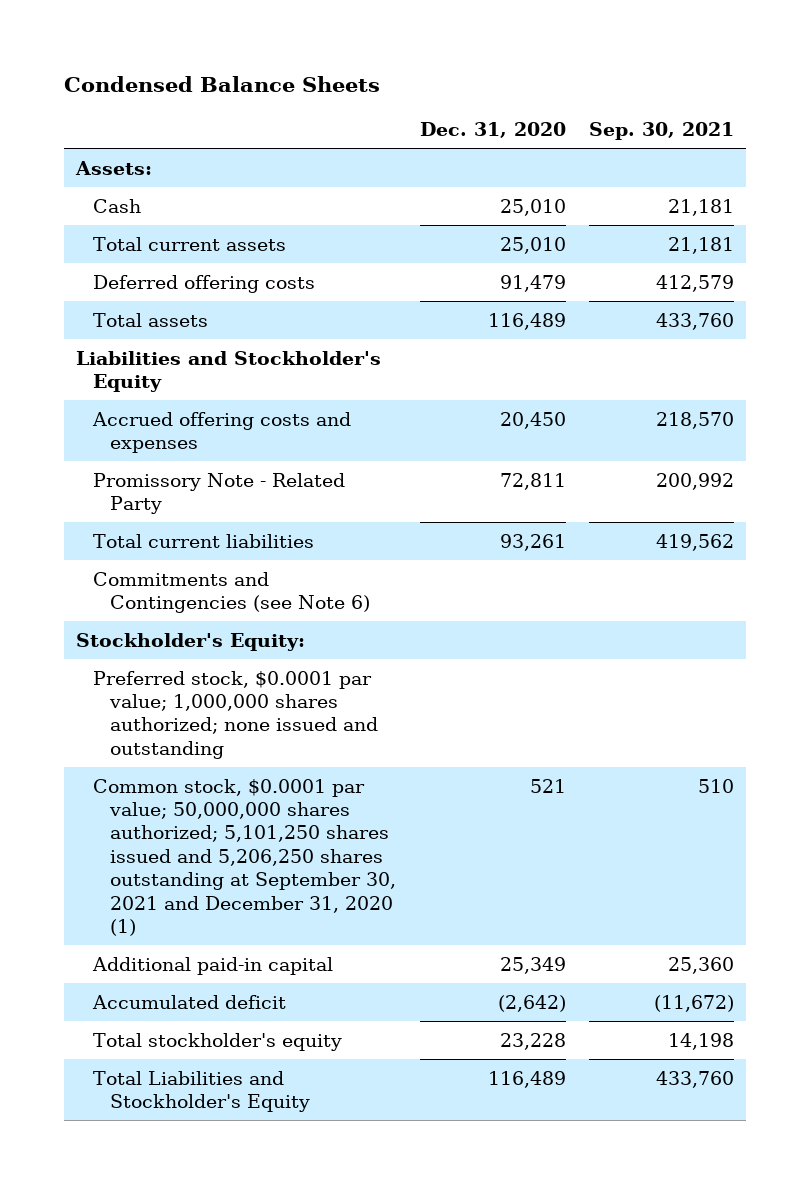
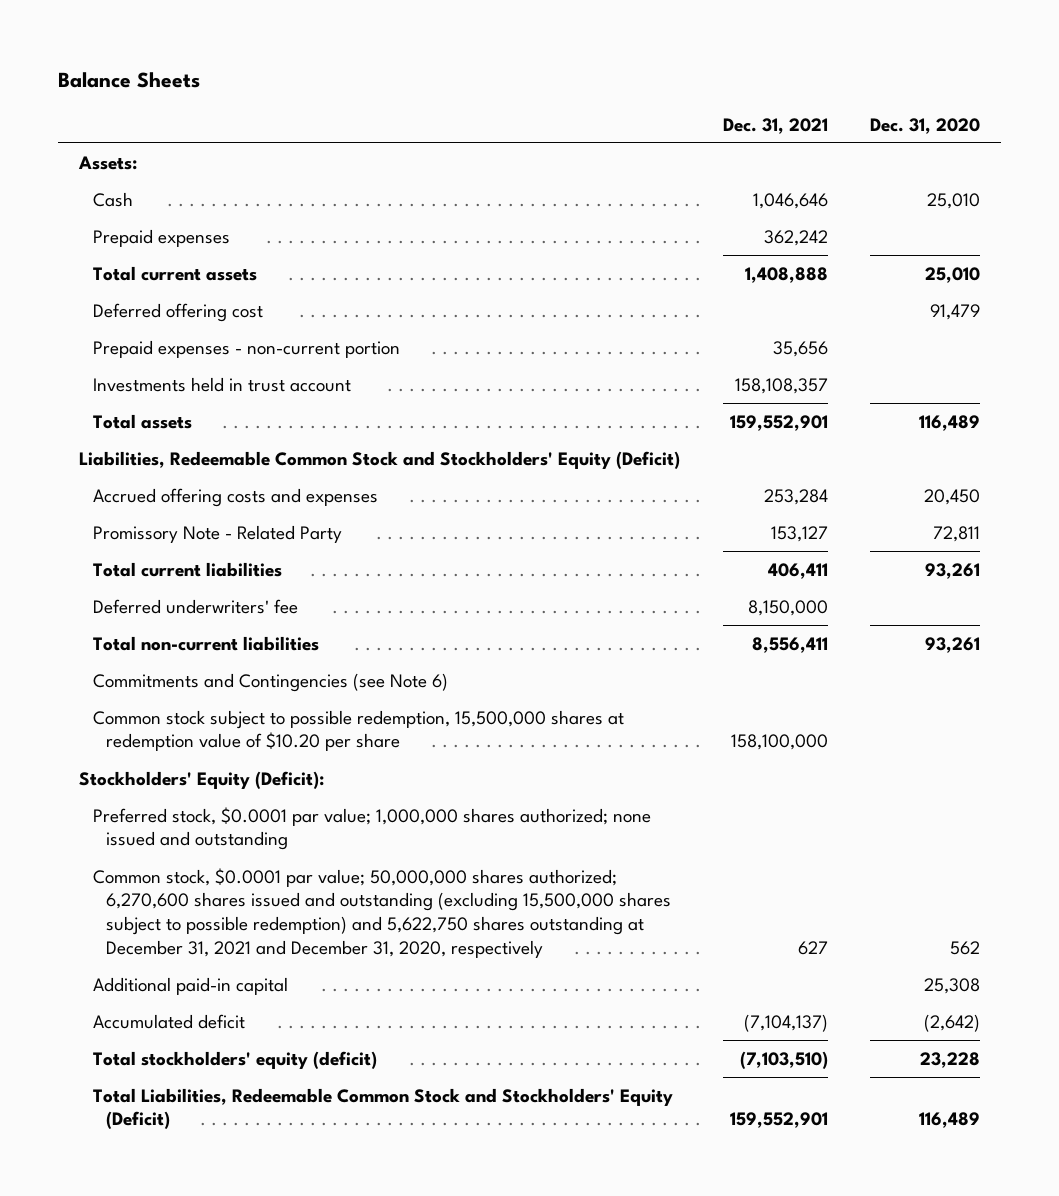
- Condensed Balance Sheets
+ Balance Sheets
- | Dec. 31, 2020 | Sep. 30, 2021
+ | Dec. 31, 2021 | Dec. 31, 2020
+ Prepaid expenses | 362,242 |
- Deferred offering costs | 91,479 | 412,579
+ Deferred offering cost | | 91,479
+ Prepaid expenses - non-current portion | 35,656 |
+ Investments held in trust account | 158,108,357 |
- Liabilities and Stockholder's Equity
+ Liabilities, Redeemable Common Stock and Stockholders' Equity (Deficit)
+ Deferred underwriters' fee | 8,150,000 |
+ Total non-current liabilities | 8,556,411 | 93,261
- Stockholder's Equity:
+ Common stock subject to possible redemption, 15,500,000 shares at redemption value of $10.20 per share | 158,100,000 |
+ Stockholders' Equity (Deficit):
- Common stock, $0.0001 par value; 50,000,000 shares authorized; 5,101,250 shares issued and 5,206,250 shares outstanding at September 30, 2021 and December 31, 2020 (1) | 521 | 510
- Additional paid-in capital | 25,349 | 25,360
+ Common stock, $0.0001 par value; 50,000,000 shares authorized; 6,270,600 shares issued and outstanding (excluding 15,500,000 shares subject to possible redemption) and 5,622,750 shares outstanding at December 31, 2021 and December 31, 2020, respectively | 627 | 562
+ Additional paid-in capital | | 25,308
- Total stockholder's equity | 23,228 | 14,198
- Total Liabilities and Stockholder's Equity | 116,489 | 433,760
+ Total stockholders' equity (deficit) | (7,103,510) | 23,228
+ Total Liabilities, Redeemable Common Stock and Stockholders' Equity (Deficit) | 159,552,901 | 116,489

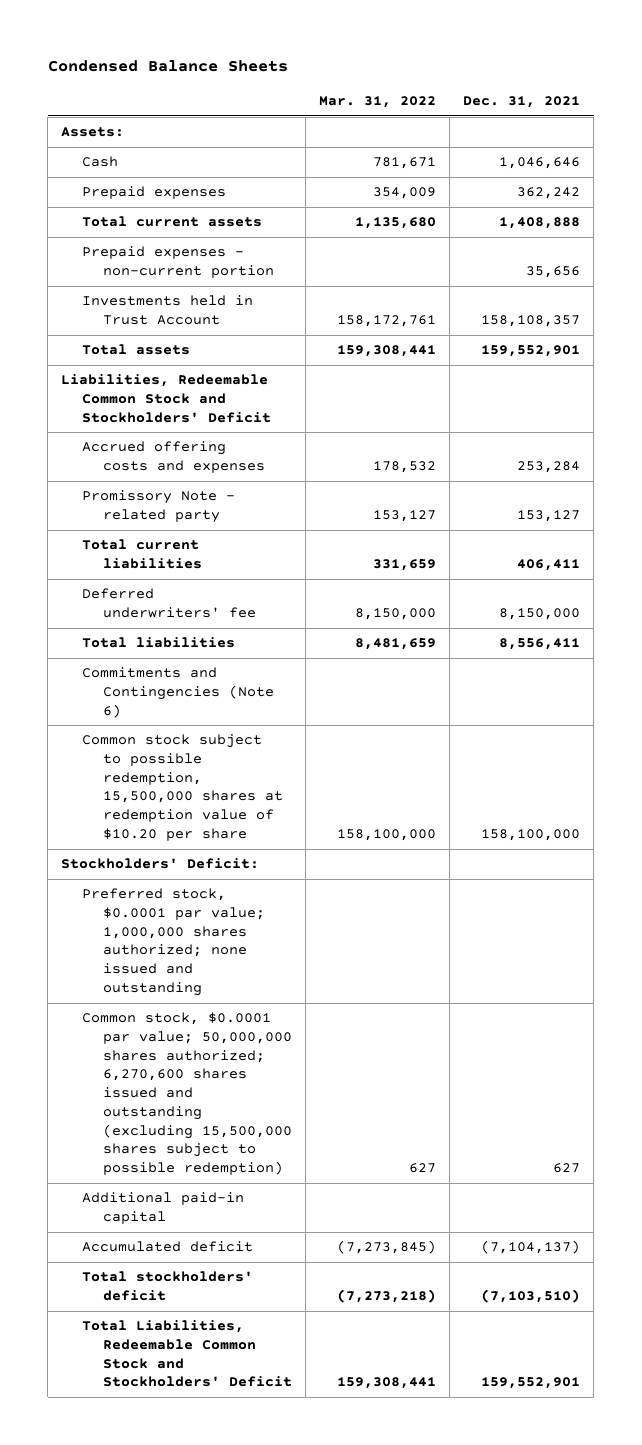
- Balance Sheets
+ Condensed Balance Sheets
- | Dec. 31, 2021 | Dec. 31, 2020
+ | Mar. 31, 2022 | Dec. 31, 2021
- Deferred offering cost | | 91,479
- Investments held in trust account | 158,108,357 |
+ Investments held in Trust Account | 158,172,761 | 158,108,357
- Liabilities, Redeemable Common Stock and Stockholders' Equity (Deficit)
+ Liabilities, Redeemable Common Stock and Stockholders' Deficit
- Promissory Note - Related Party | 153,127 | 72,811
+ Promissory Note - related party | 153,127 | 153,127
- Total non-current liabilities | 8,556,411 | 93,261
- Commitments and Contingencies (see Note 6)
+ Total liabilities | 8,481,659 | 8,556,411
+ Commitments and Contingencies (Note 6)
- Stockholders' Equity (Deficit):
+ Stockholders' Deficit:
- Common stock, $0.0001 par value; 50,000,000 shares authorized; 6,270,600 shares issued and outstanding (excluding 15,500,000 shares subject to possible redemption) and 5,622,750 shares outstanding at December 31, 2021 and December 31, 2020, respectively | 627 | 562
+ Common stock, $0.0001 par value; 50,000,000 shares authorized; 6,270,600 shares issued and outstanding (excluding 15,500,000 shares subject to possible redemption) | 627 | 627
- Total stockholders' equity (deficit) | (7,103,510) | 23,228
- Total Liabilities, Redeemable Common Stock and Stockholders' Equity (Deficit) | 159,552,901 | 116,489
+ Total stockholders' deficit | (7,273,218) | (7,103,510)
+ Total Liabilities, Redeemable Common Stock and Stockholders' Deficit | 159,308,441 | 159,552,901

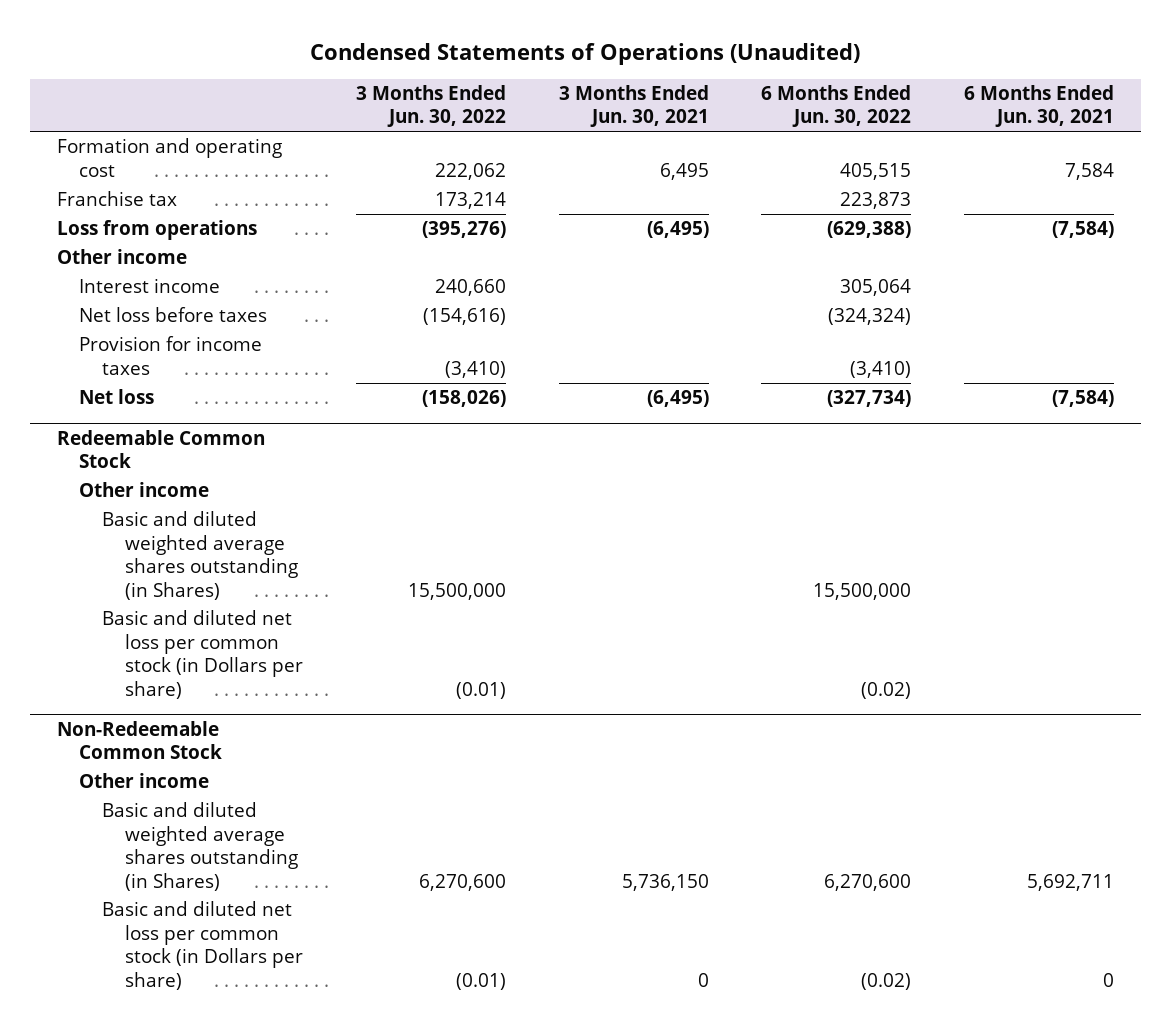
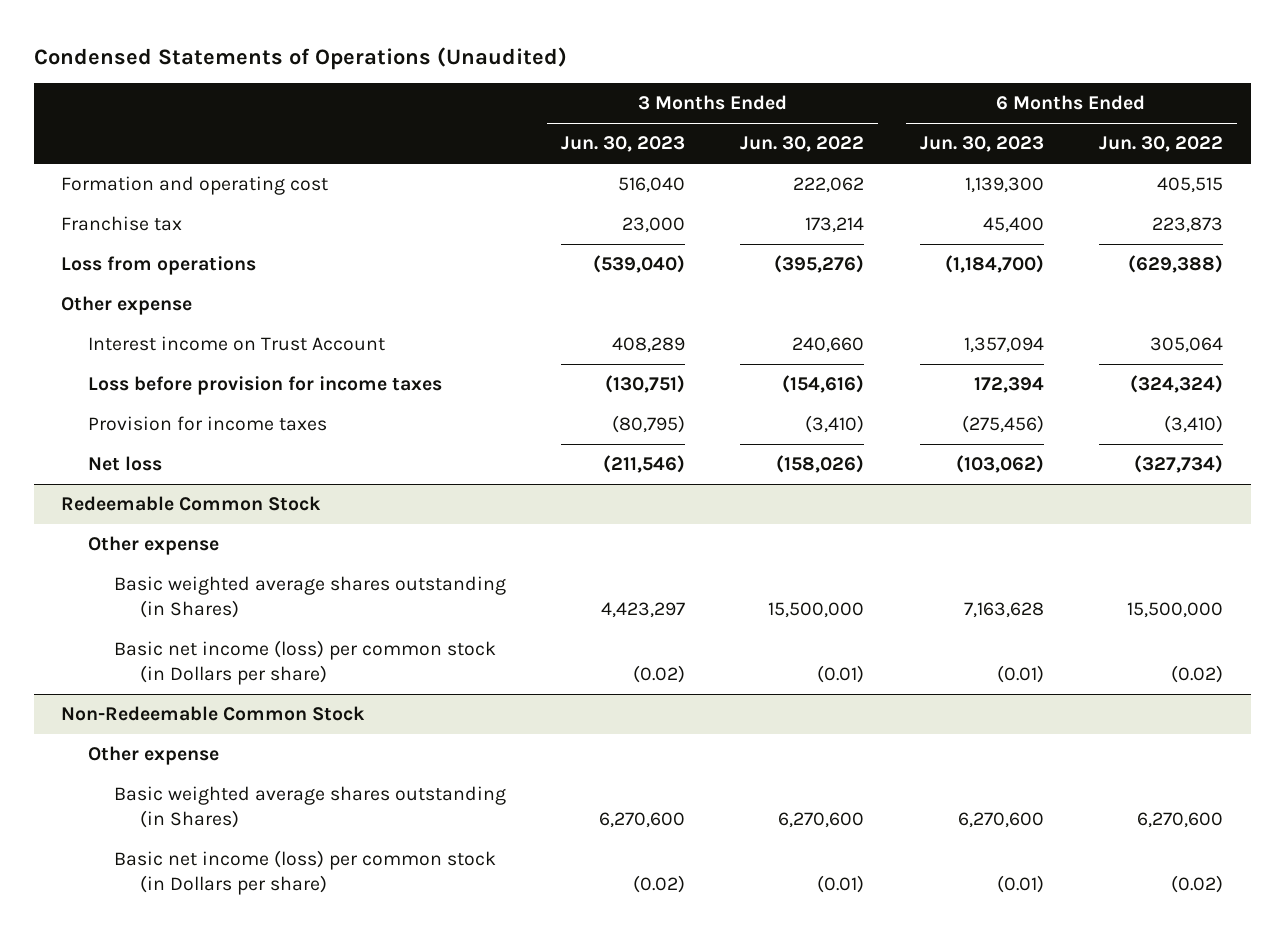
- | 3 Months Ended Jun. 30, 2022 | 3 Months Ended Jun. 30, 2021 | 6 Months Ended Jun. 30, 2022 | 6 Months Ended Jun. 30, 2021
+ | 3 Months Ended Jun. 30, 2023 | 3 Months Ended Jun. 30, 2022 | 6 Months Ended Jun. 30, 2023 | 6 Months Ended Jun. 30, 2022
- Other income
- Interest income | 240,660 | | 305,064 |
- Net loss before taxes | (154,616) | | (324,324) |
+ Other expense
+ Interest income on Trust Account | 408,289 | 240,660 | 1,357,094 | 305,064
+ Loss before provision for income taxes | (130,751) | (154,616) | 172,394 | (324,324)
@ Redeemable Common Stock
- Other income
- Basic and diluted weighted average shares outstanding (in Shares) | 15,500,000 | | 15,500,000 |
- Basic and diluted net loss per common stock (in Dollars per share) | (0.01) | | (0.02) |
+ Other expense
+ Basic weighted average shares outstanding (in Shares) | 4,423,297 | 15,500,000 | 7,163,628 | 15,500,000
+ Basic net income (loss) per common stock (in Dollars per share) | (0.02) | (0.01) | (0.01) | (0.02)
@ Non-Redeemable Common Stock
- Other income
- Basic and diluted weighted average shares outstanding (in Shares) | 6,270,600 | 5,736,150 | 6,270,600 | 5,692,711
- Basic and diluted net loss per common stock (in Dollars per share) | (0.01) | 0 | (0.02) | 0
+ Other expense
+ Basic weighted average shares outstanding (in Shares) | 6,270,600 | 6,270,600 | 6,270,600 | 6,270,600
+ Basic net income (loss) per common stock (in Dollars per share) | (0.02) | (0.01) | (0.01) | (0.02)

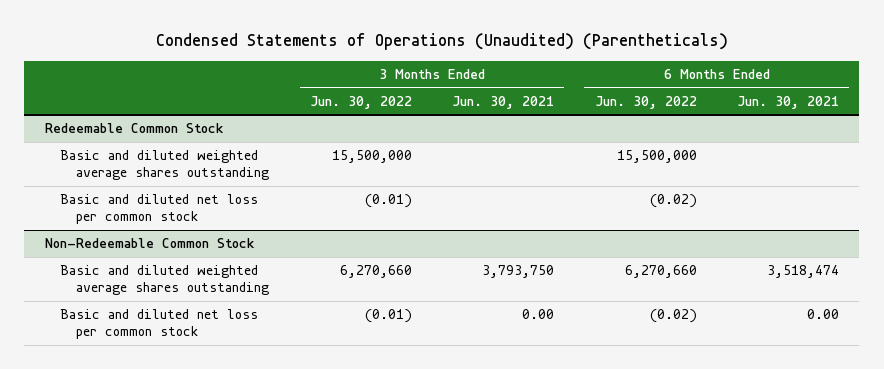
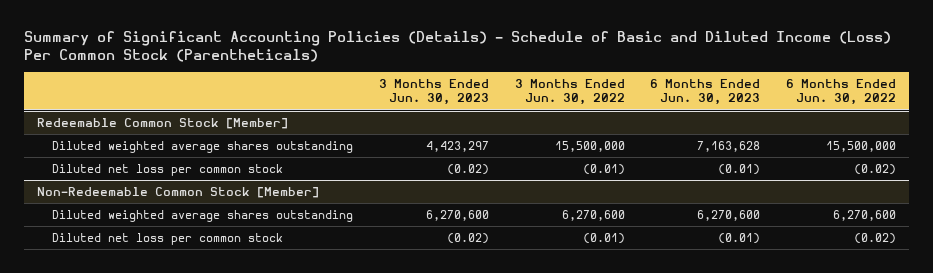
- Condensed Statements of Operations (Unaudited) (Parentheticals)
+ Summary of Significant Accounting Policies (Details) - Schedule of Basic and Diluted Income (Loss) Per Common Stock (Parentheticals)
- | 3 Months Ended Jun. 30, 2022 | 3 Months Ended Jun. 30, 2021 | 6 Months Ended Jun. 30, 2022 | 6 Months Ended Jun. 30, 2021
+ | 3 Months Ended Jun. 30, 2023 | 3 Months Ended Jun. 30, 2022 | 6 Months Ended Jun. 30, 2023 | 6 Months Ended Jun. 30, 2022
- Redeemable Common Stock
- Basic and diluted weighted average shares outstanding | 15,500,000 | | 15,500,000 |
- Basic and diluted net loss per common stock | (0.01) | | (0.02) |
- Non-Redeemable Common Stock
- Basic and diluted weighted average shares outstanding | 6,270,660 | 3,793,750 | 6,270,660 | 3,518,474
- Basic and diluted net loss per common stock | (0.01) | 0.00 | (0.02) | 0.00
+ Redeemable Common Stock [Member]
+ Diluted weighted average shares outstanding | 4,423,297 | 15,500,000 | 7,163,628 | 15,500,000
+ Diluted net loss per common stock | (0.02) | (0.01) | (0.01) | (0.02)
+ Non-Redeemable Common Stock [Member]
+ Diluted weighted average shares outstanding | 6,270,600 | 6,270,600 | 6,270,600 | 6,270,600
+ Diluted net loss per common stock | (0.02) | (0.01) | (0.01) | (0.02)

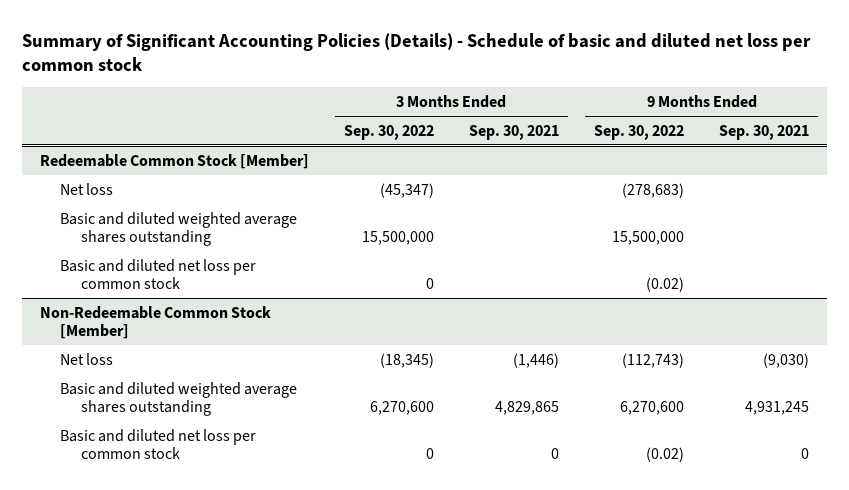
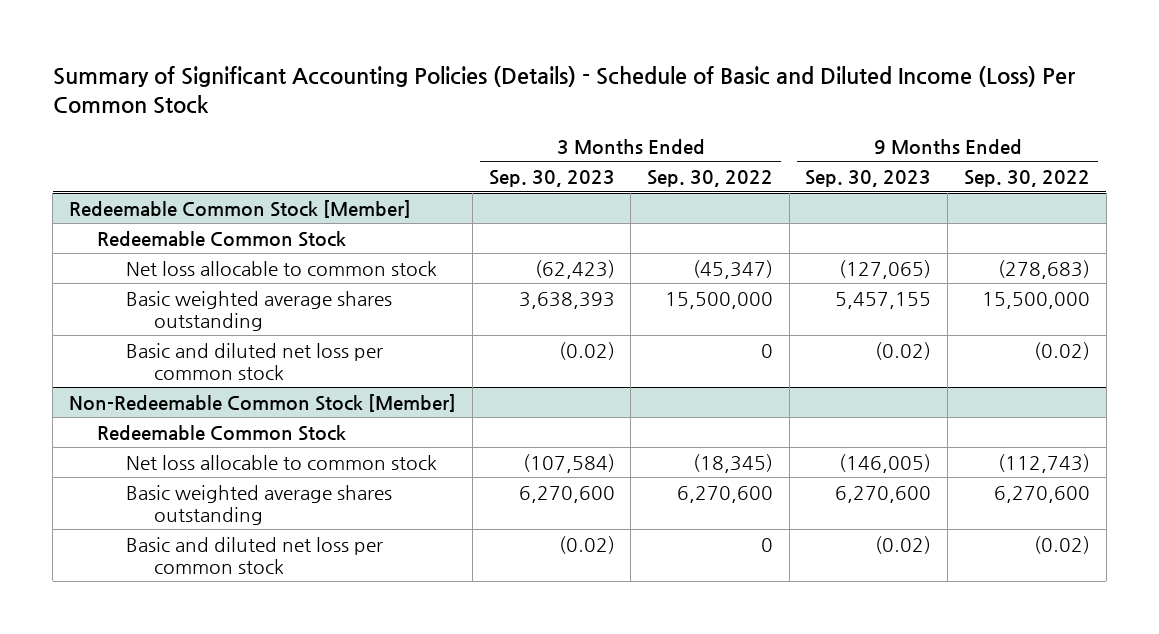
- Summary of Significant Accounting Policies (Details) - Schedule of basic and diluted net loss per common stock
+ Summary of Significant Accounting Policies (Details) - Schedule of Basic and Diluted Income (Loss) Per Common Stock
- | 3 Months Ended Sep. 30, 2022 | 3 Months Ended Sep. 30, 2021 | 9 Months Ended Sep. 30, 2022 | 9 Months Ended Sep. 30, 2021
+ | 3 Months Ended Sep. 30, 2023 | 3 Months Ended Sep. 30, 2022 | 9 Months Ended Sep. 30, 2023 | 9 Months Ended Sep. 30, 2022
@ Redeemable Common Stock [Member]
- Net loss | (45,347) | | (278,683) |
- Basic and diluted weighted average shares outstanding | 15,500,000 | | 15,500,000 |
+ Redeemable Common Stock
+ Net loss allocable to common stock | (62,423) | (45,347) | (127,065) | (278,683)
+ Basic weighted average shares outstanding | 3,638,393 | 15,500,000 | 5,457,155 | 15,500,000
@ Non-Redeemable Common Stock [Member]
- Net loss | (18,345) | (1,446) | (112,743) | (9,030)
- Basic and diluted weighted average shares outstanding | 6,270,600 | 4,829,865 | 6,270,600 | 4,931,245
+ Redeemable Common Stock
+ Net loss allocable to common stock | (107,584) | (18,345) | (146,005) | (112,743)
+ Basic weighted average shares outstanding | 6,270,600 | 6,270,600 | 6,270,600 | 6,270,600

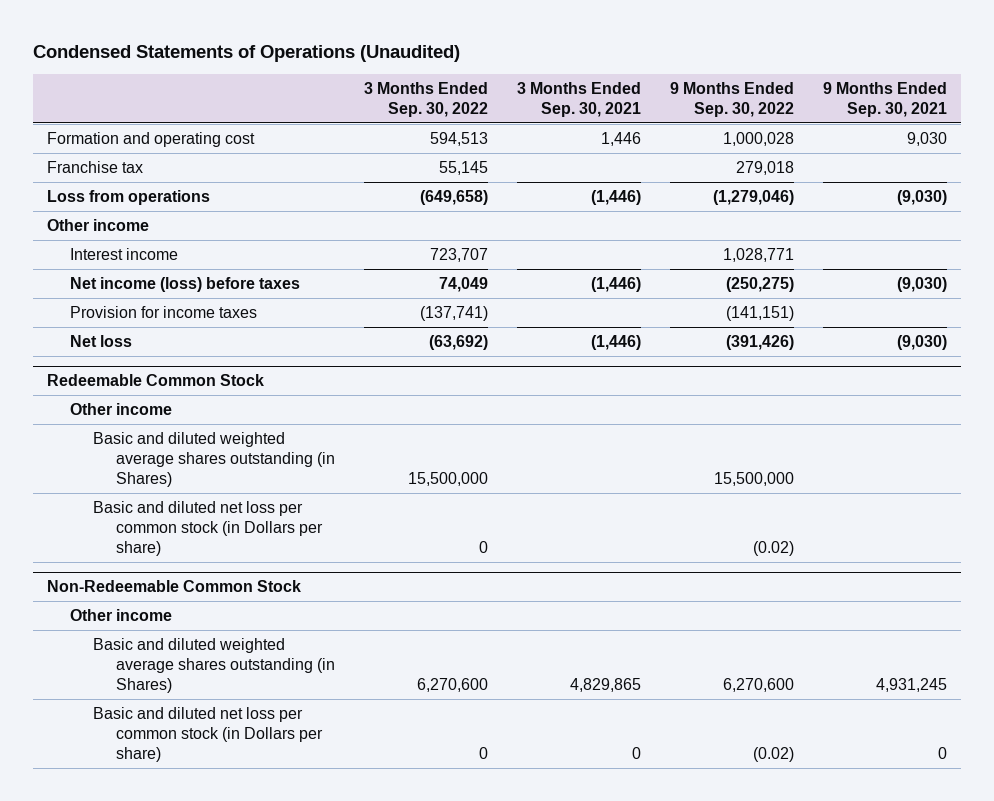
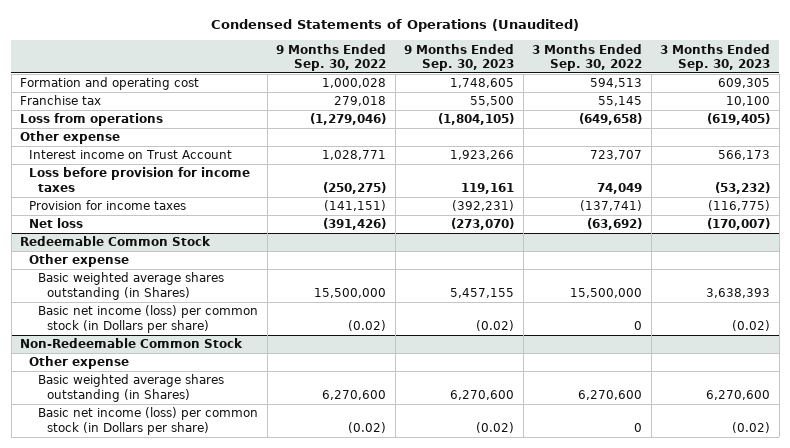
- | 3 Months Ended Sep. 30, 2022 | 3 Months Ended Sep. 30, 2021 | 9 Months Ended Sep. 30, 2022 | 9 Months Ended Sep. 30, 2021
+ | 9 Months Ended Sep. 30, 2022 | 9 Months Ended Sep. 30, 2023 | 3 Months Ended Sep. 30, 2022 | 3 Months Ended Sep. 30, 2023
- Other income
- Interest income | 723,707 | | 1,028,771 |
- Net income (loss) before taxes | 74,049 | (1,446) | (250,275) | (9,030)
+ Other expense
+ Interest income on Trust Account | 1,028,771 | 1,923,266 | 723,707 | 566,173
+ Loss before provision for income taxes | (250,275) | 119,161 | 74,049 | (53,232)
@ Redeemable Common Stock
- Other income
- Basic and diluted weighted average shares outstanding (in Shares) | 15,500,000 | | 15,500,000 |
- Basic and diluted net loss per common stock (in Dollars per share) | 0 | | (0.02) |
+ Other expense
+ Basic weighted average shares outstanding (in Shares) | 15,500,000 | 5,457,155 | 15,500,000 | 3,638,393
+ Basic net income (loss) per common stock (in Dollars per share) | (0.02) | (0.02) | 0 | (0.02)
@ Non-Redeemable Common Stock
- Other income
- Basic and diluted weighted average shares outstanding (in Shares) | 6,270,600 | 4,829,865 | 6,270,600 | 4,931,245
- Basic and diluted net loss per common stock (in Dollars per share) | 0 | 0 | (0.02) | 0
+ Other expense
+ Basic weighted average shares outstanding (in Shares) | 6,270,600 | 6,270,600 | 6,270,600 | 6,270,600
+ Basic net income (loss) per common stock (in Dollars per share) | (0.02) | (0.02) | 0 | (0.02)

